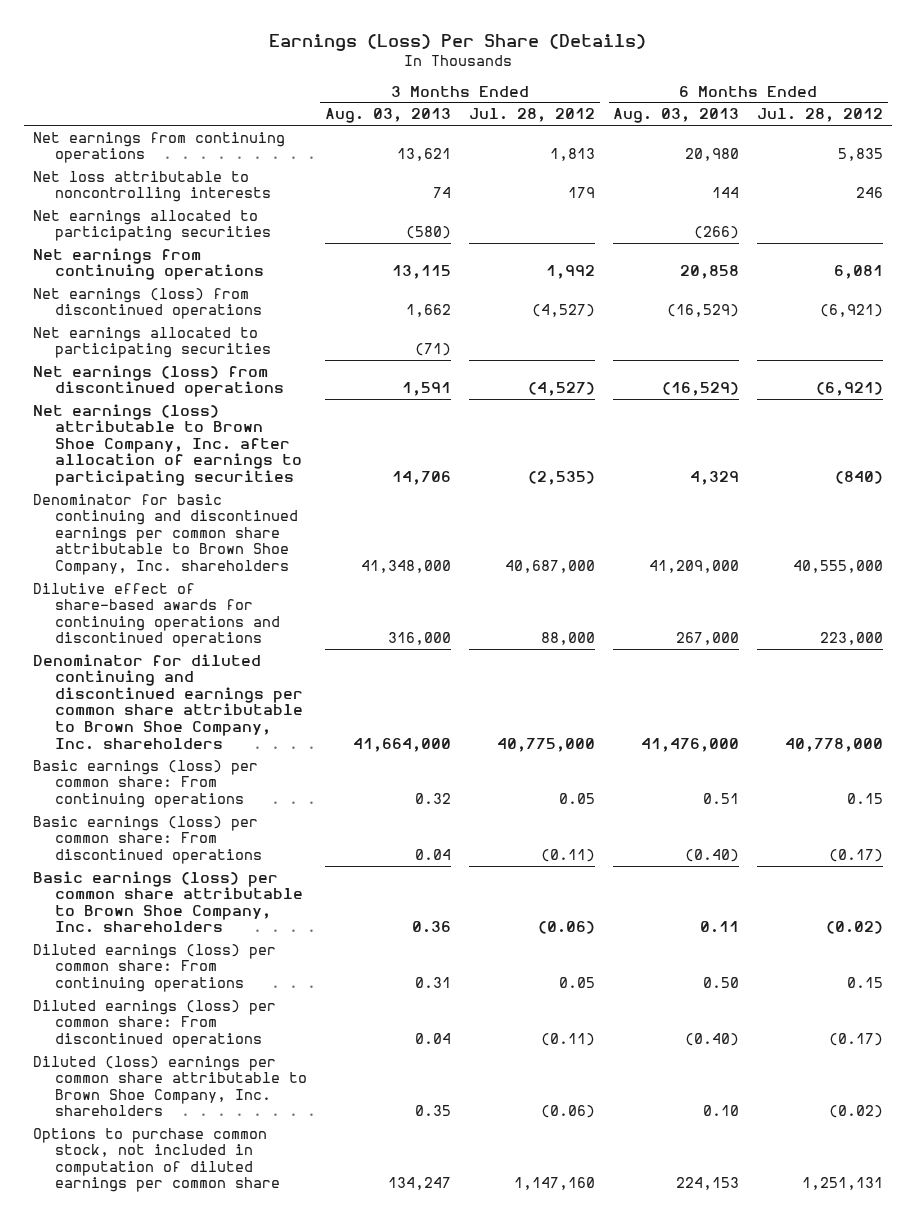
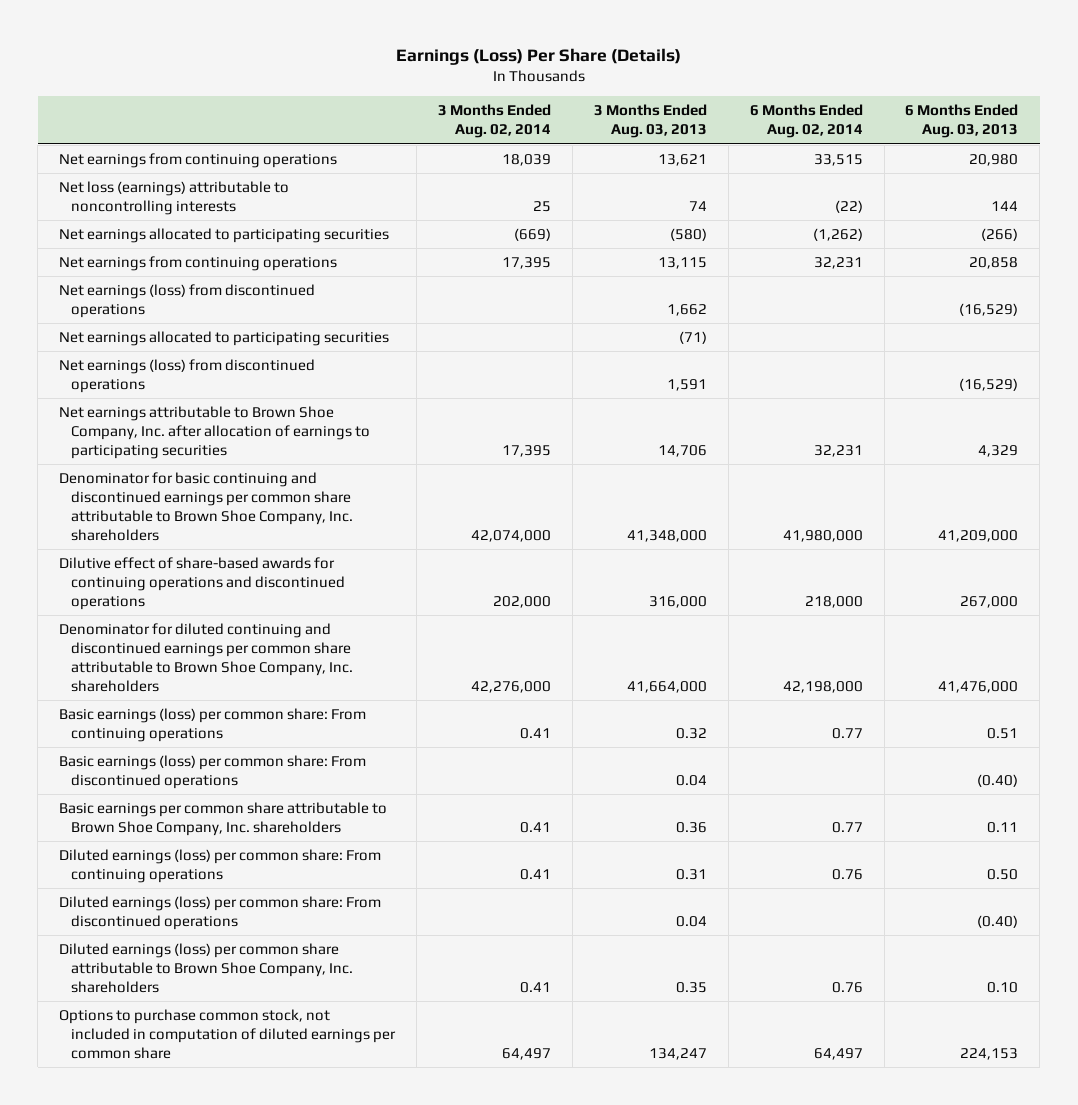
- | 3 Months Ended Aug. 03, 2013 | 3 Months Ended Jul. 28, 2012 | 6 Months Ended Aug. 03, 2013 | 6 Months Ended Jul. 28, 2012
+ | 3 Months Ended Aug. 02, 2014 | 3 Months Ended Aug. 03, 2013 | 6 Months Ended Aug. 02, 2014 | 6 Months Ended Aug. 03, 2013
- Net loss attributable to noncontrolling interests | 74 | 179 | 144 | 246
+ Net loss (earnings) attributable to noncontrolling interests | 25 | 74 | (22) | 144
- Net earnings (loss) attributable to Brown Shoe Company, Inc. after allocation of earnings to participating securities | 14,706 | (2,535) | 4,329 | (840)
+ Net earnings attributable to Brown Shoe Company, Inc. after allocation of earnings to participating securities | 17,395 | 14,706 | 32,231 | 4,329
- Basic earnings (loss) per common share attributable to Brown Shoe Company, Inc. shareholders | 0.36 | (0.06) | 0.11 | (0.02)
+ Basic earnings per common share attributable to Brown Shoe Company, Inc. shareholders | 0.41 | 0.36 | 0.77 | 0.11
- Diluted (loss) earnings per common share attributable to Brown Shoe Company, Inc. shareholders | 0.35 | (0.06) | 0.10 | (0.02)
+ Diluted earnings (loss) per common share attributable to Brown Shoe Company, Inc. shareholders | 0.41 | 0.35 | 0.76 | 0.10

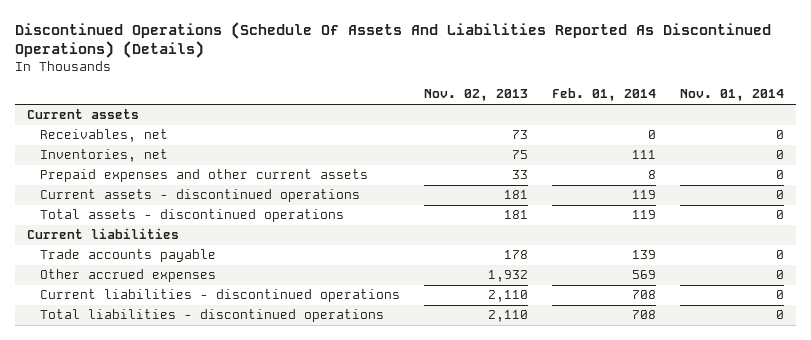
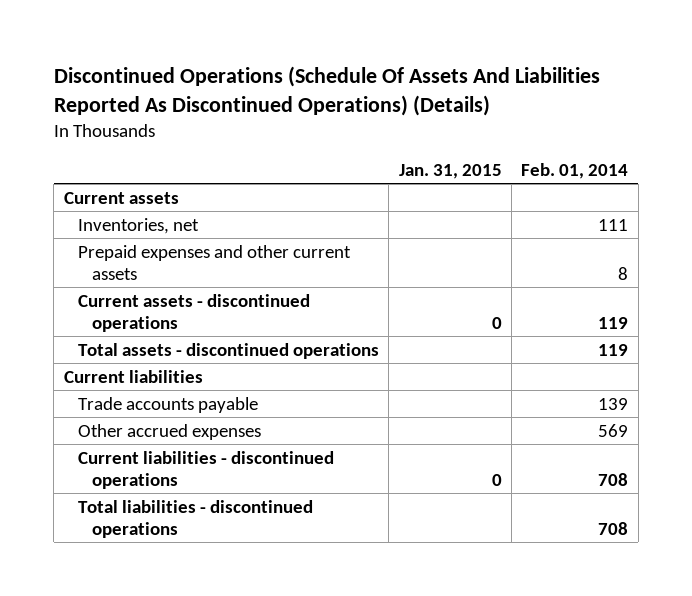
- | Nov. 02, 2013 | Feb. 01, 2014 | Nov. 01, 2014
+ | Jan. 31, 2015 | Feb. 01, 2014
- Receivables, net | 73 | 0 | 0

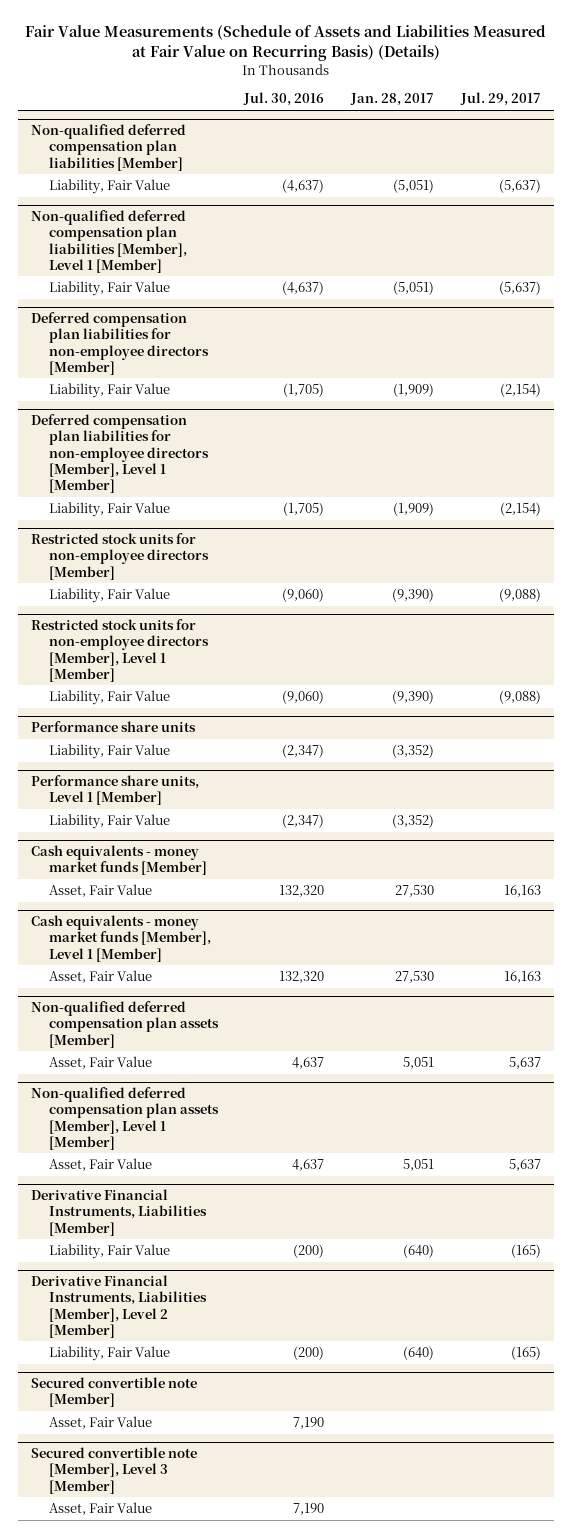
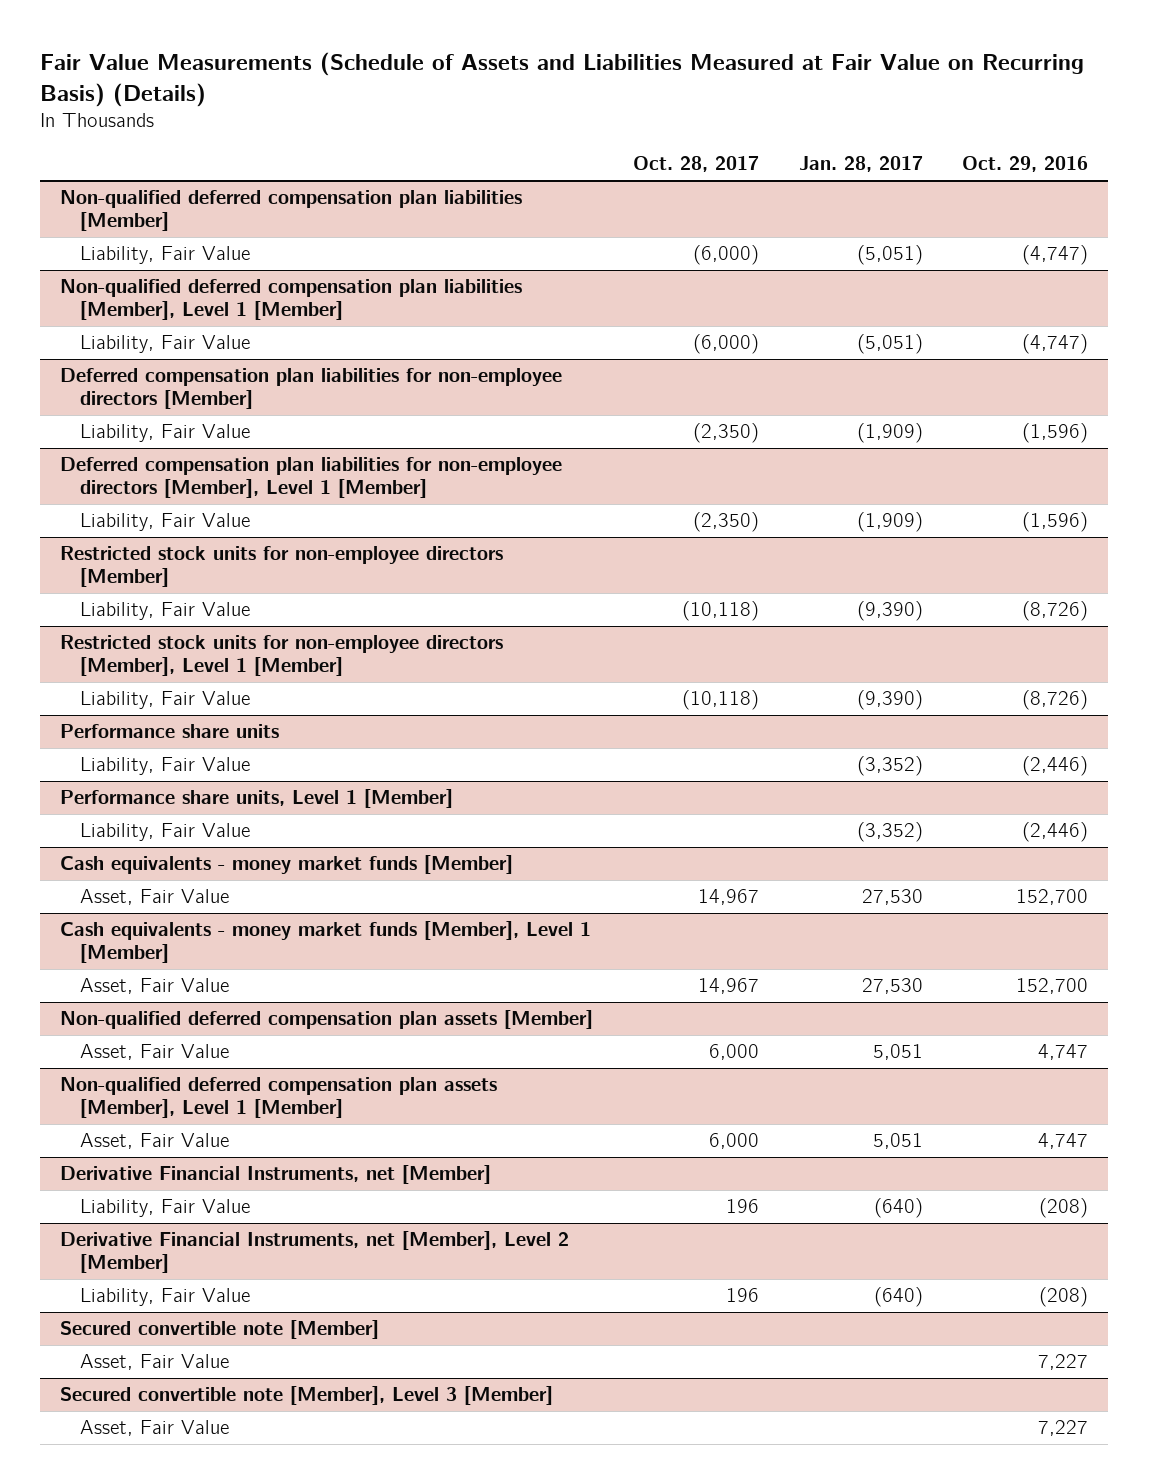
- | Jul. 30, 2016 | Jan. 28, 2017 | Jul. 29, 2017
+ | Oct. 28, 2017 | Jan. 28, 2017 | Oct. 29, 2016
- Derivative Financial Instruments, Liabilities [Member]
+ Derivative Financial Instruments, net [Member]
- Derivative Financial Instruments, Liabilities [Member], Level 2 [Member]
+ Derivative Financial Instruments, net [Member], Level 2 [Member]

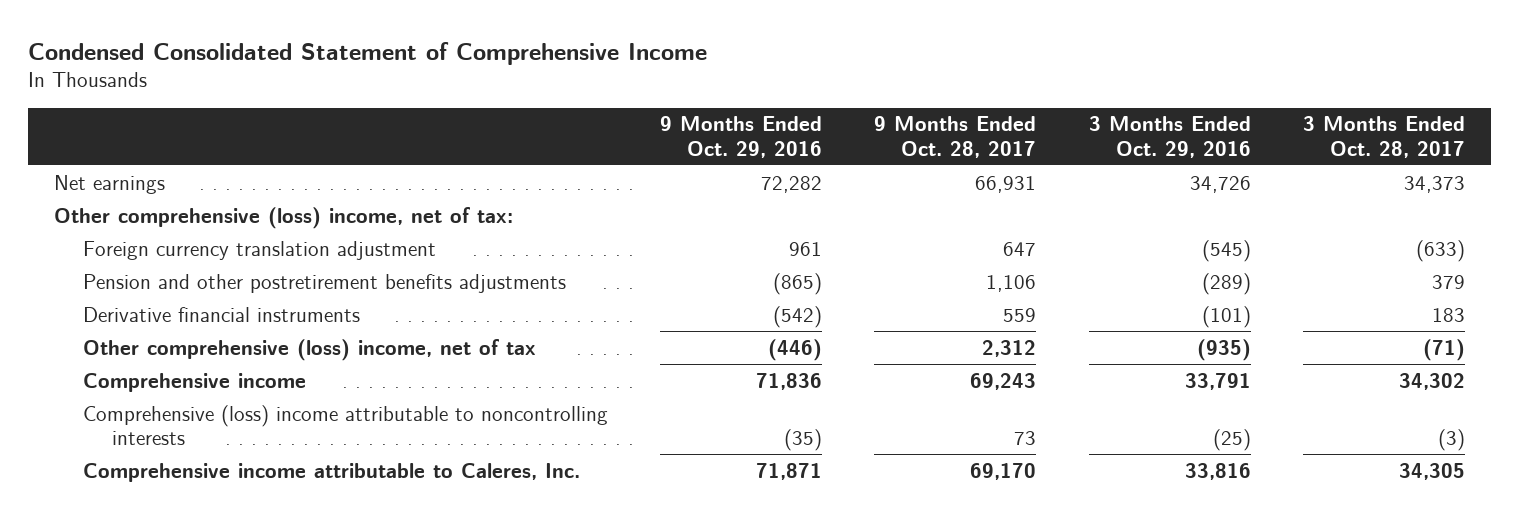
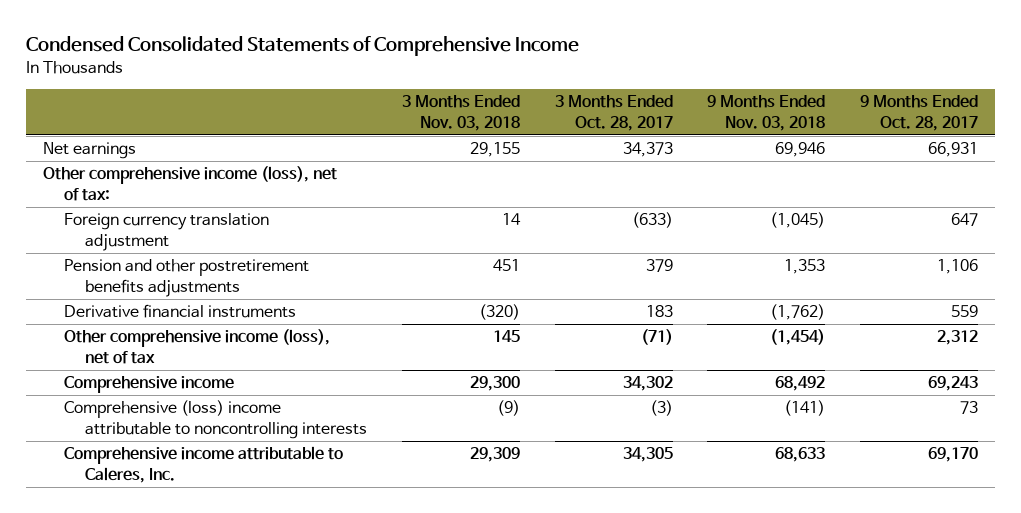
- Condensed Consolidated Statement of Comprehensive Income
+ Condensed Consolidated Statements of Comprehensive Income
- | 9 Months Ended Oct. 29, 2016 | 9 Months Ended Oct. 28, 2017 | 3 Months Ended Oct. 29, 2016 | 3 Months Ended Oct. 28, 2017
+ | 3 Months Ended Nov. 03, 2018 | 3 Months Ended Oct. 28, 2017 | 9 Months Ended Nov. 03, 2018 | 9 Months Ended Oct. 28, 2017
- Other comprehensive (loss) income, net of tax:
+ Other comprehensive income (loss), net of tax:
- Other comprehensive (loss) income, net of tax | (446) | 2,312 | (935) | (71)
+ Other comprehensive income (loss), net of tax | 145 | (71) | (1,454) | 2,312

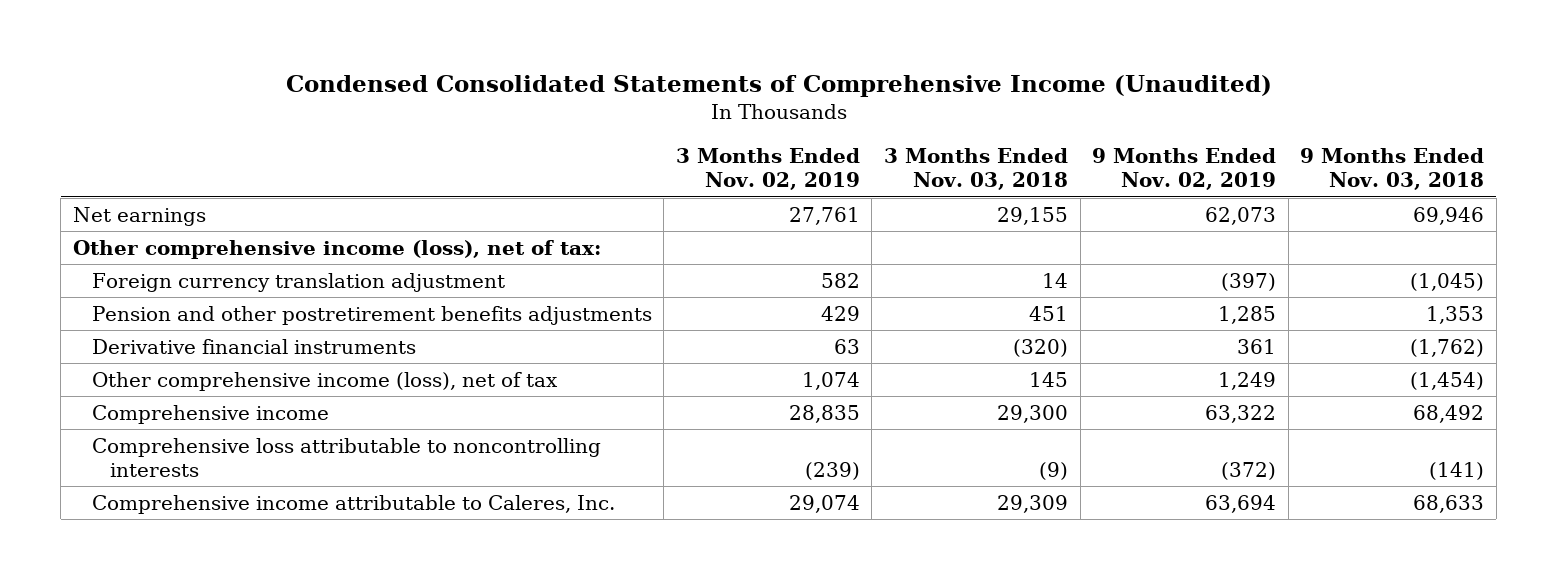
- Condensed Consolidated Statements of Comprehensive Income
+ Condensed Consolidated Statements of Comprehensive Income (Unaudited)
- | 3 Months Ended Nov. 03, 2018 | 3 Months Ended Oct. 28, 2017 | 9 Months Ended Nov. 03, 2018 | 9 Months Ended Oct. 28, 2017
+ | 3 Months Ended Nov. 02, 2019 | 3 Months Ended Nov. 03, 2018 | 9 Months Ended Nov. 02, 2019 | 9 Months Ended Nov. 03, 2018
- Comprehensive (loss) income attributable to noncontrolling interests | (9) | (3) | (141) | 73
+ Comprehensive loss attributable to noncontrolling interests | (239) | (9) | (372) | (141)

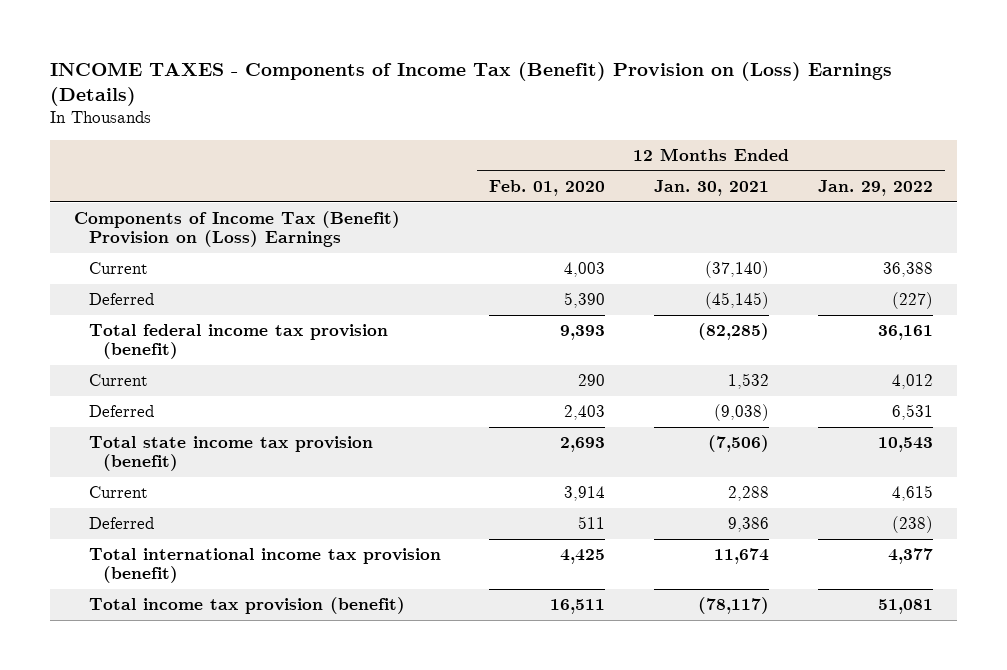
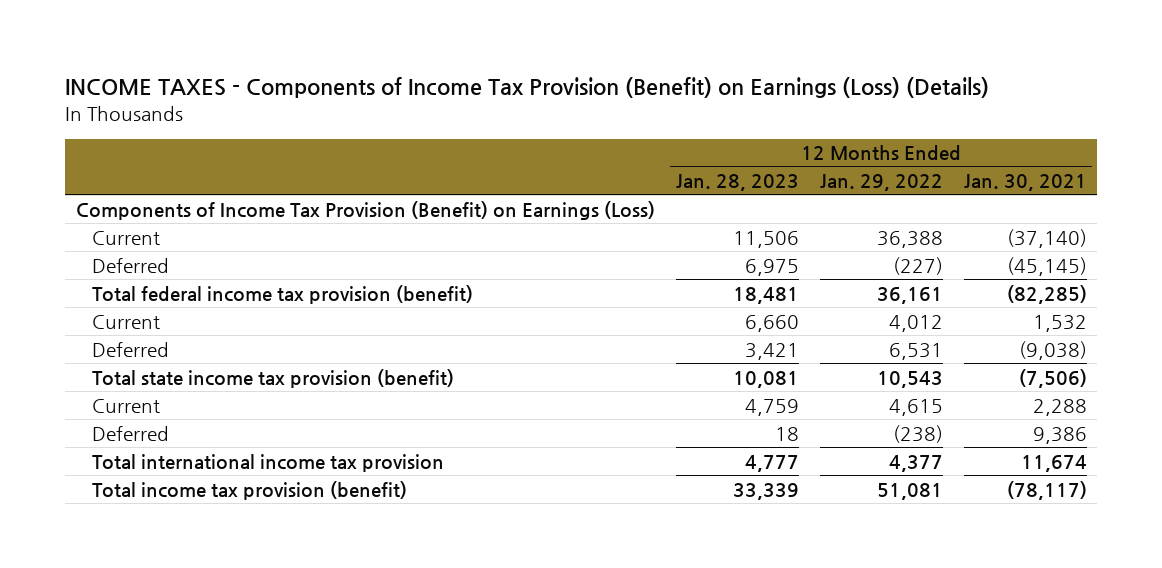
- INCOME TAXES - Components of Income Tax (Benefit) Provision on (Loss) Earnings (Details)
+ INCOME TAXES - Components of Income Tax Provision (Benefit) on Earnings (Loss) (Details)
- | 12 Months Ended Feb. 01, 2020 | 12 Months Ended Jan. 30, 2021 | 12 Months Ended Jan. 29, 2022
+ | 12 Months Ended Jan. 28, 2023 | 12 Months Ended Jan. 29, 2022 | 12 Months Ended Jan. 30, 2021
- Components of Income Tax (Benefit) Provision on (Loss) Earnings
+ Components of Income Tax Provision (Benefit) on Earnings (Loss)
- Total international income tax provision (benefit) | 4,425 | 11,674 | 4,377
+ Total international income tax provision | 4,777 | 4,377 | 11,674

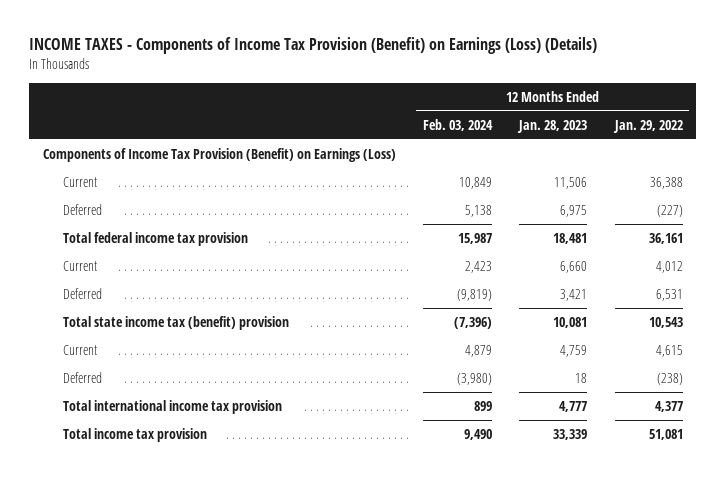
- | 12 Months Ended Jan. 28, 2023 | 12 Months Ended Jan. 29, 2022 | 12 Months Ended Jan. 30, 2021
+ | 12 Months Ended Feb. 03, 2024 | 12 Months Ended Jan. 28, 2023 | 12 Months Ended Jan. 29, 2022
- Total federal income tax provision (benefit) | 18,481 | 36,161 | (82,285)
+ Total federal income tax provision | 15,987 | 18,481 | 36,161
- Total state income tax provision (benefit) | 10,081 | 10,543 | (7,506)
+ Total state income tax (benefit) provision | (7,396) | 10,081 | 10,543
- Total income tax provision (benefit) | 33,339 | 51,081 | (78,117)
+ Total income tax provision | 9,490 | 33,339 | 51,081

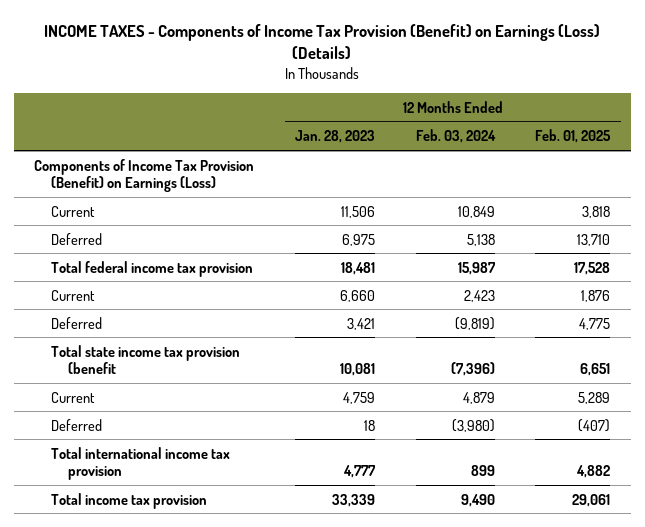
- | 12 Months Ended Feb. 03, 2024 | 12 Months Ended Jan. 28, 2023 | 12 Months Ended Jan. 29, 2022
+ | 12 Months Ended Jan. 28, 2023 | 12 Months Ended Feb. 03, 2024 | 12 Months Ended Feb. 01, 2025
- Total state income tax (benefit) provision | (7,396) | 10,081 | 10,543
+ Total state income tax provision (benefit | 10,081 | (7,396) | 6,651

